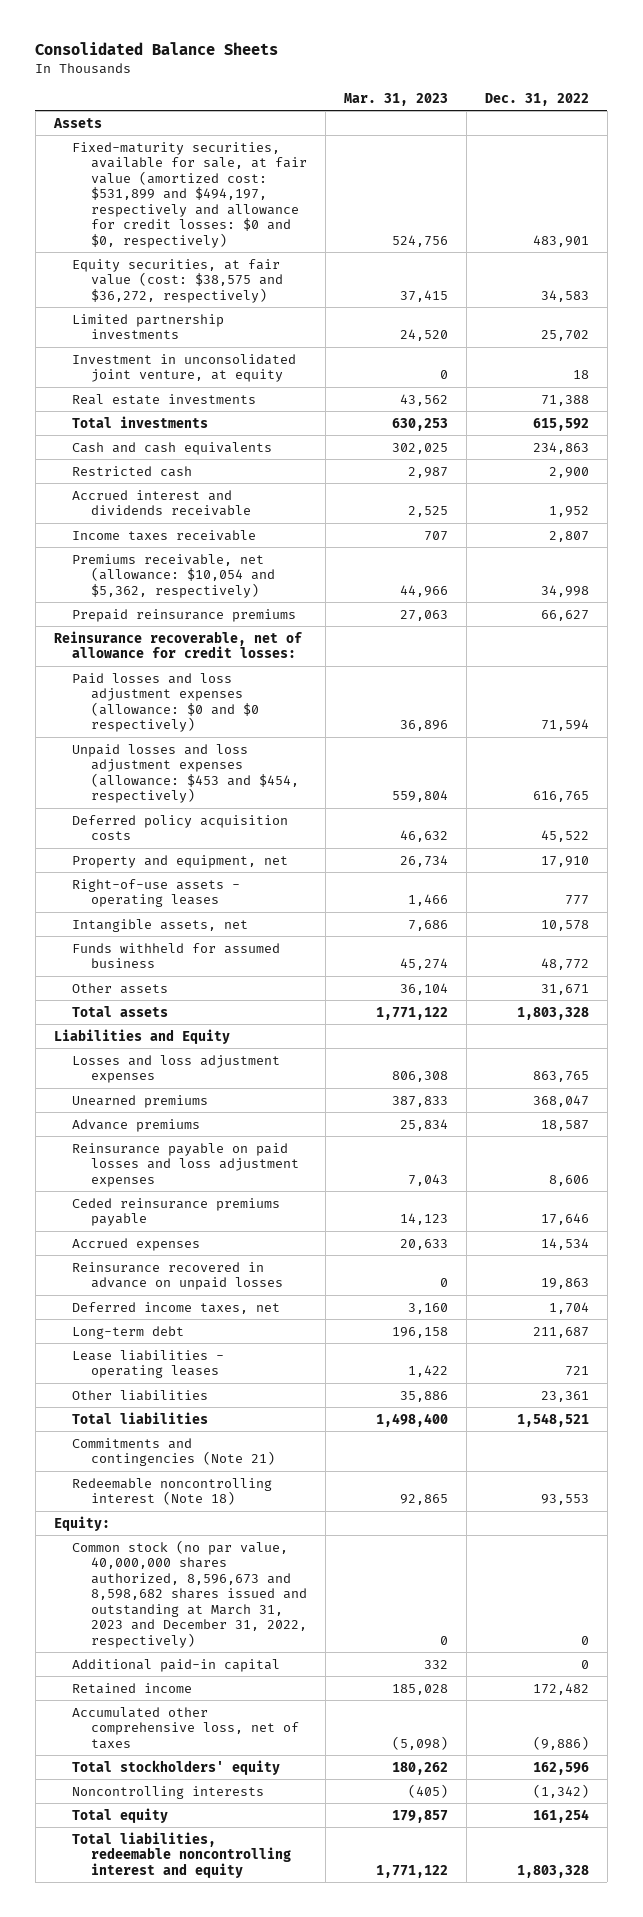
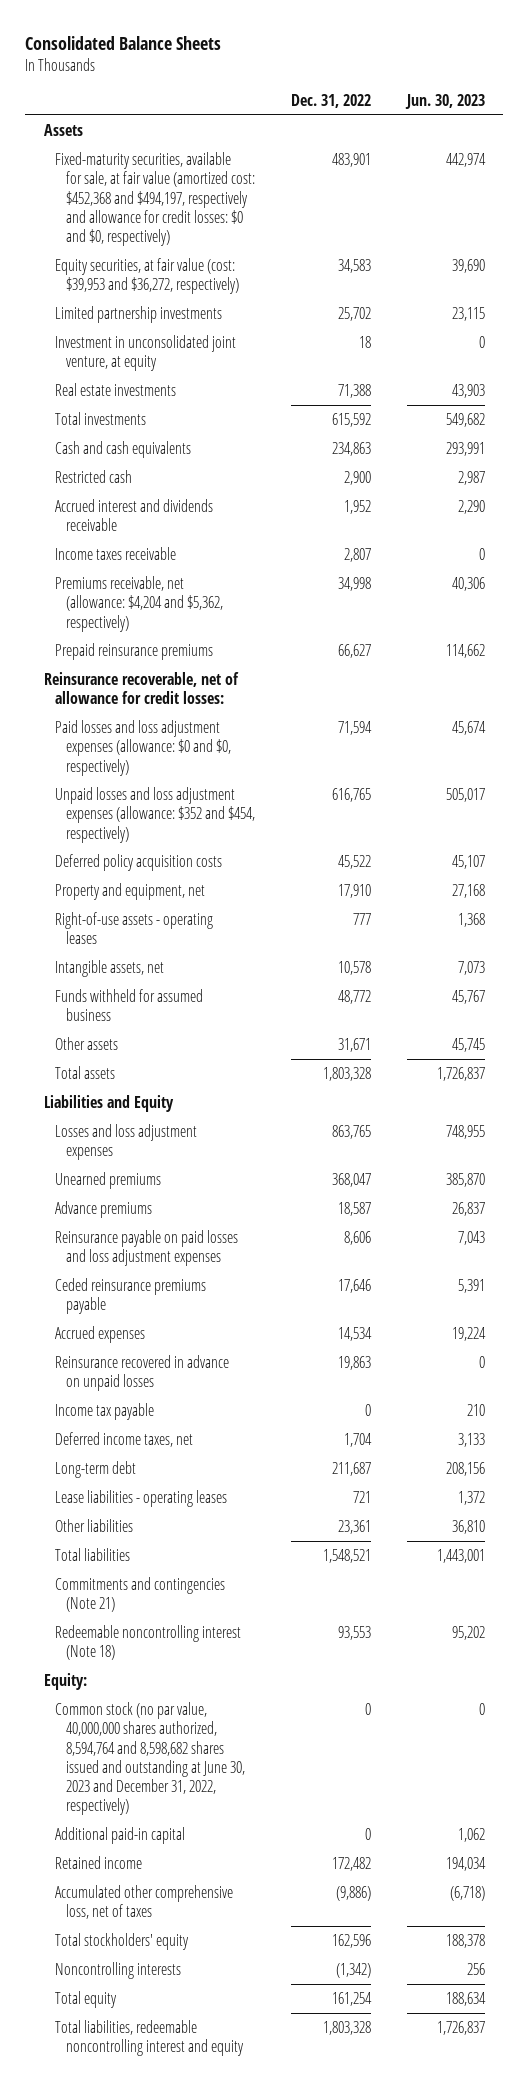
- | Mar. 31, 2023 | Dec. 31, 2022
+ | Dec. 31, 2022 | Jun. 30, 2023
- Fixed-maturity securities, available for sale, at fair value (amortized cost: $531,899 and $494,197, respectively and allowance for credit losses: $0 and $0, respectively) | 524,756 | 483,901
- Equity securities, at fair value (cost: $38,575 and $36,272, respectively) | 37,415 | 34,583
+ Fixed-maturity securities, available for sale, at fair value (amortized cost: $452,368 and $494,197, respectively and allowance for credit losses: $0 and $0, respectively) | 483,901 | 442,974
+ Equity securities, at fair value (cost: $39,953 and $36,272, respectively) | 34,583 | 39,690
- Premiums receivable, net (allowance: $10,054 and $5,362, respectively) | 44,966 | 34,998
+ Premiums receivable, net (allowance: $4,204 and $5,362, respectively) | 34,998 | 40,306
- Paid losses and loss adjustment expenses (allowance: $0 and $0 respectively) | 36,896 | 71,594
- Unpaid losses and loss adjustment expenses (allowance: $453 and $454, respectively) | 559,804 | 616,765
+ Paid losses and loss adjustment expenses (allowance: $0 and $0, respectively) | 71,594 | 45,674
+ Unpaid losses and loss adjustment expenses (allowance: $352 and $454, respectively) | 616,765 | 505,017
+ Income tax payable | 0 | 210
- Common stock (no par value, 40,000,000 shares authorized, 8,596,673 and 8,598,682 shares issued and outstanding at March 31, 2023 and December 31, 2022, respectively) | 0 | 0
+ Common stock (no par value, 40,000,000 shares authorized, 8,594,764 and 8,598,682 shares issued and outstanding at June 30, 2023 and December 31, 2022, respectively) | 0 | 0

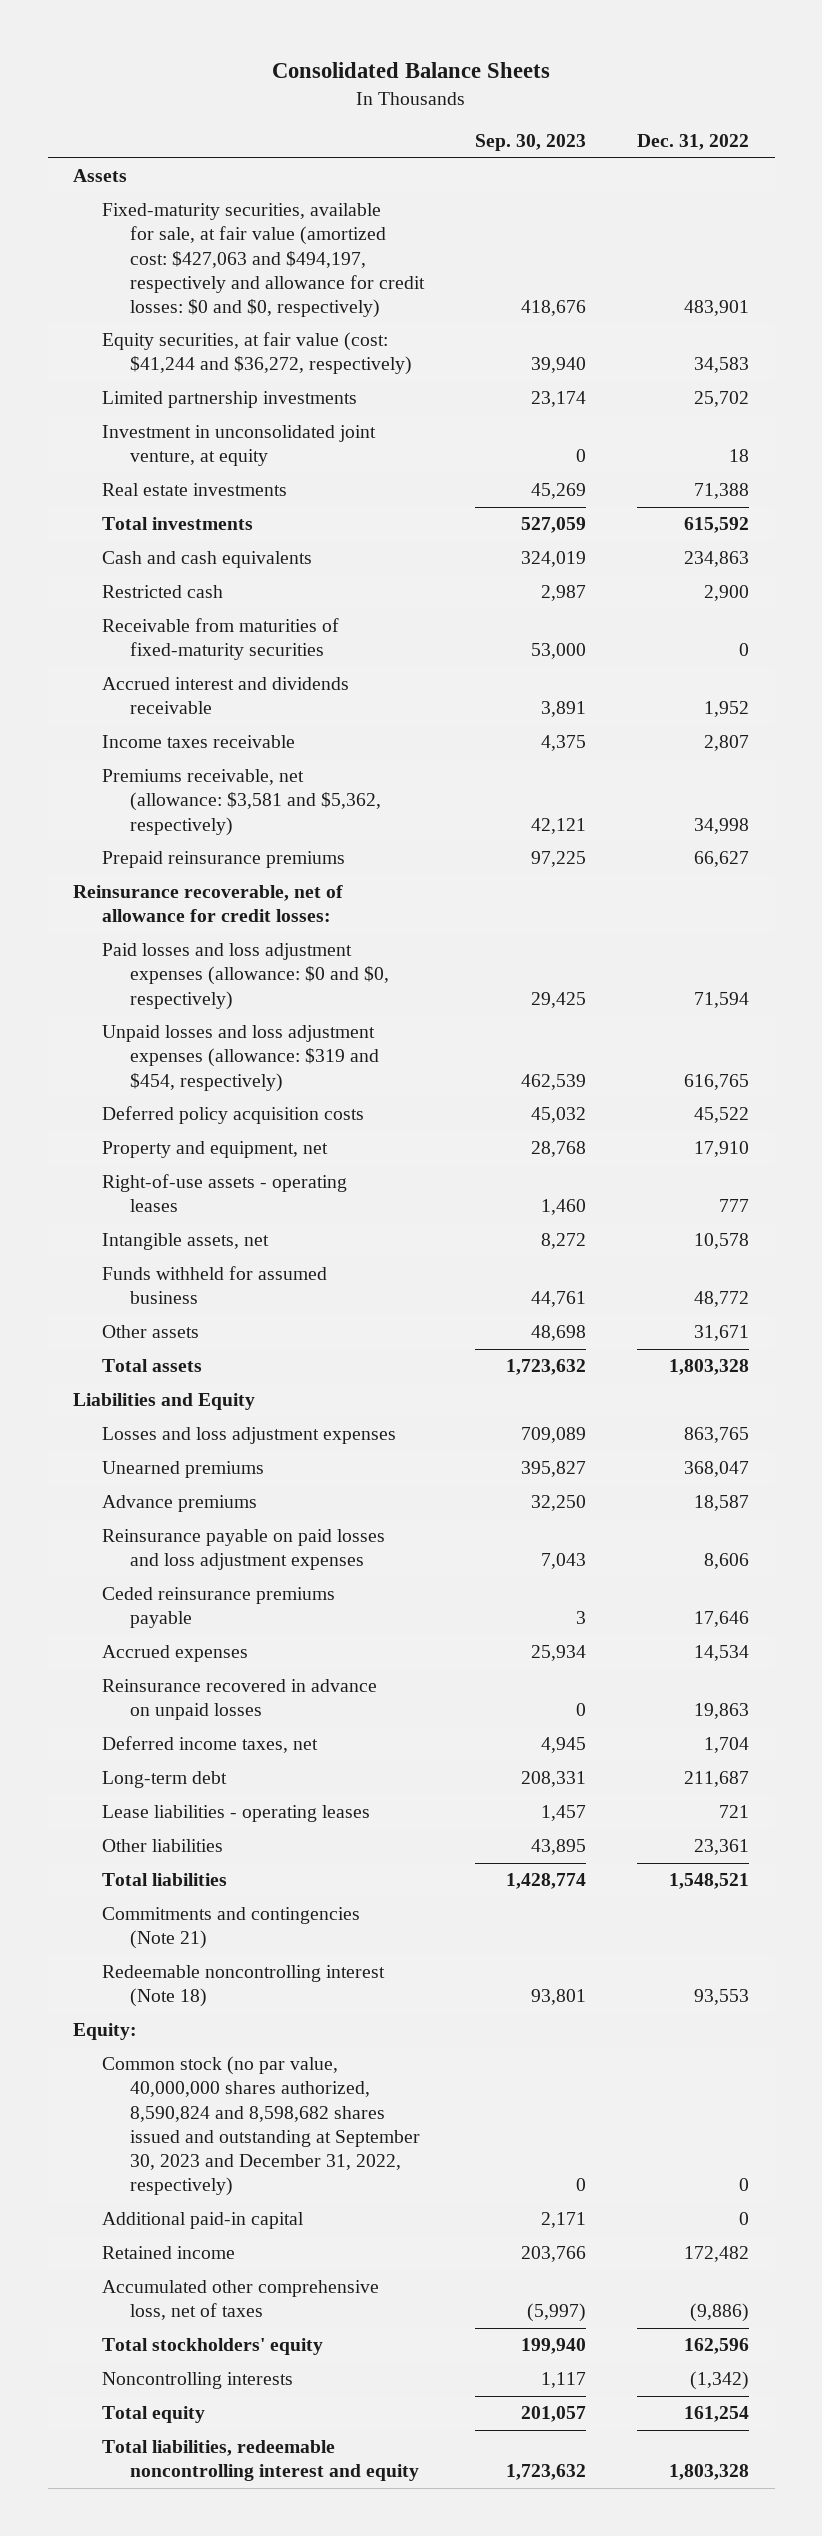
- | Dec. 31, 2022 | Jun. 30, 2023
+ | Sep. 30, 2023 | Dec. 31, 2022
- Fixed-maturity securities, available for sale, at fair value (amortized cost: $452,368 and $494,197, respectively and allowance for credit losses: $0 and $0, respectively) | 483,901 | 442,974
- Equity securities, at fair value (cost: $39,953 and $36,272, respectively) | 34,583 | 39,690
+ Fixed-maturity securities, available for sale, at fair value (amortized cost: $427,063 and $494,197, respectively and allowance for credit losses: $0 and $0, respectively) | 418,676 | 483,901
+ Equity securities, at fair value (cost: $41,244 and $36,272, respectively) | 39,940 | 34,583
+ Receivable from maturities of fixed-maturity securities | 53,000 | 0
- Premiums receivable, net (allowance: $4,204 and $5,362, respectively) | 34,998 | 40,306
+ Premiums receivable, net (allowance: $3,581 and $5,362, respectively) | 42,121 | 34,998
- Unpaid losses and loss adjustment expenses (allowance: $352 and $454, respectively) | 616,765 | 505,017
+ Unpaid losses and loss adjustment expenses (allowance: $319 and $454, respectively) | 462,539 | 616,765
- Income tax payable | 0 | 210
- Common stock (no par value, 40,000,000 shares authorized, 8,594,764 and 8,598,682 shares issued and outstanding at June 30, 2023 and December 31, 2022, respectively) | 0 | 0
+ Common stock (no par value, 40,000,000 shares authorized, 8,590,824 and 8,598,682 shares issued and outstanding at September 30, 2023 and December 31, 2022, respectively) | 0 | 0

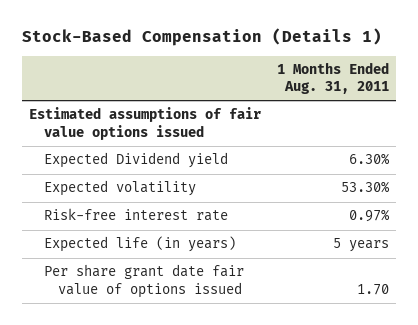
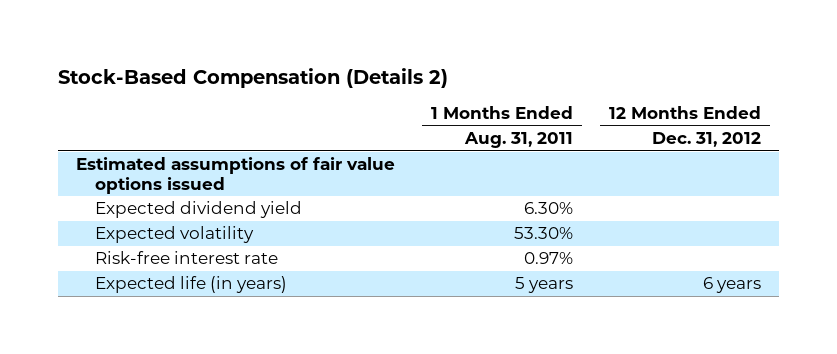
- Stock-Based Compensation (Details 1)
+ Stock-Based Compensation (Details 2)
- | 1 Months Ended Aug. 31, 2011
+ | 1 Months Ended Aug. 31, 2011 | 12 Months Ended Dec. 31, 2012
- Expected Dividend yield | 6.30%
+ Expected dividend yield | 6.30% |
- Per share grant date fair value of options issued | 1.70

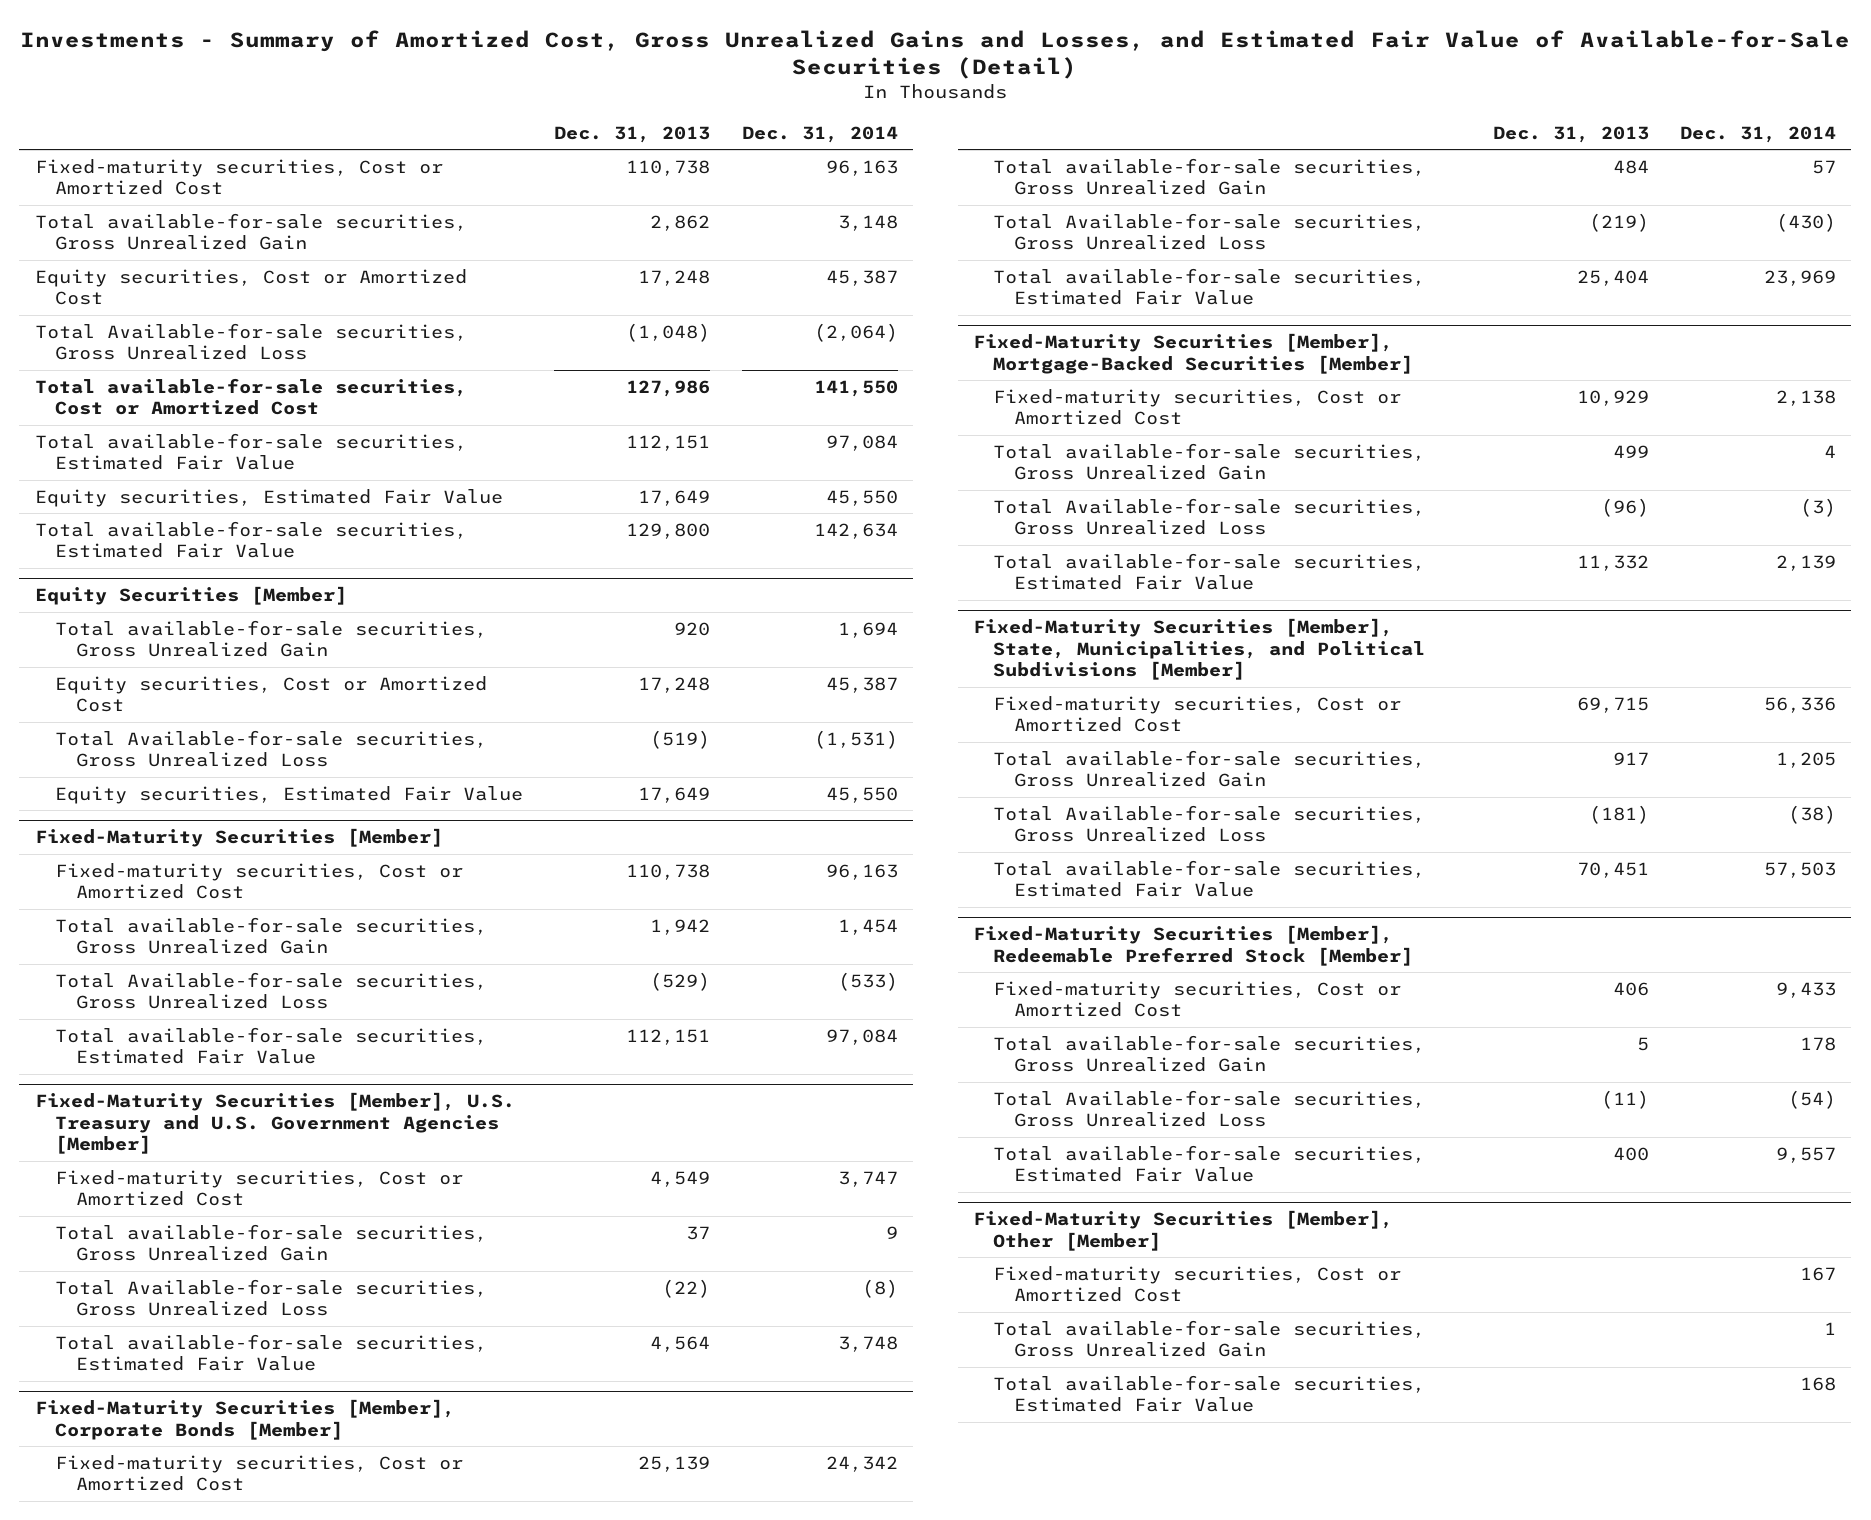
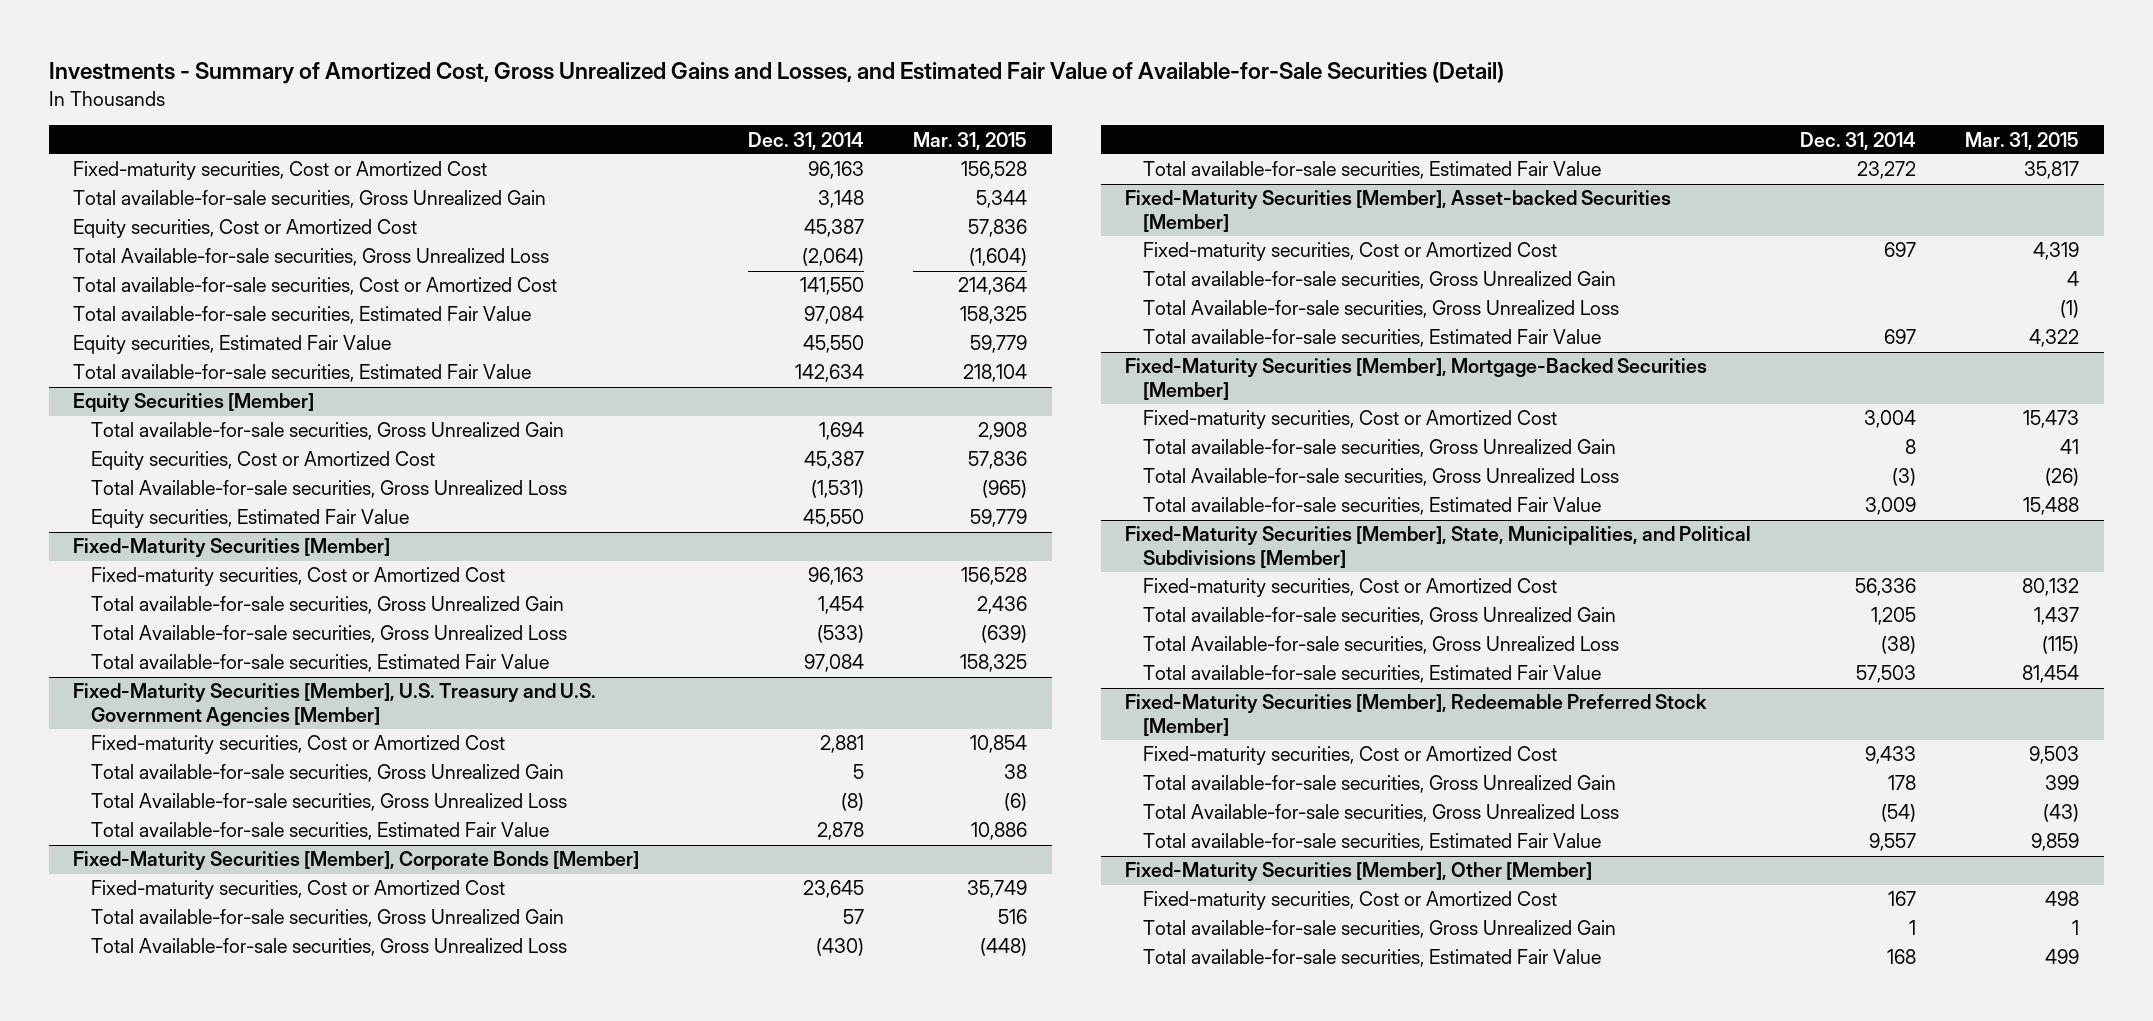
- | Dec. 31, 2013 | Dec. 31, 2014
+ | Dec. 31, 2014 | Mar. 31, 2015
@ Fixed-Maturity Securities [Member], U.S. Treasury and U.S. Government Agencies [Member]
- Fixed-maturity securities, Cost or Amortized Cost | 4,549 | 3,747
- Total available-for-sale securities, Gross Unrealized Gain | 37 | 9
+ Fixed-maturity securities, Cost or Amortized Cost | 2,881 | 10,854
+ Total available-for-sale securities, Gross Unrealized Gain | 5 | 38
- Total available-for-sale securities, Estimated Fair Value | 4,564 | 3,748
+ Total available-for-sale securities, Estimated Fair Value | 2,878 | 10,886
@ Fixed-Maturity Securities [Member], Corporate Bonds [Member]
- Fixed-maturity securities, Cost or Amortized Cost | 25,139 | 24,342
+ Fixed-maturity securities, Cost or Amortized Cost | 23,645 | 35,749
- Total available-for-sale securities, Estimated Fair Value | 25,404 | 23,969
+ Total available-for-sale securities, Estimated Fair Value | 23,272 | 35,817
+ Fixed-Maturity Securities [Member], Asset-backed Securities [Member]
+ Fixed-maturity securities, Cost or Amortized Cost | 697 | 4,319
+ Total available-for-sale securities, Gross Unrealized Gain | | 4
+ Total Available-for-sale securities, Gross Unrealized Loss | | (1)
+ Total available-for-sale securities, Estimated Fair Value | 697 | 4,322
@ Fixed-Maturity Securities [Member], Mortgage-Backed Securities [Member]
- Fixed-maturity securities, Cost or Amortized Cost | 10,929 | 2,138
- Total available-for-sale securities, Gross Unrealized Gain | 499 | 4
+ Fixed-maturity securities, Cost or Amortized Cost | 3,004 | 15,473
+ Total available-for-sale securities, Gross Unrealized Gain | 8 | 41
- Total available-for-sale securities, Estimated Fair Value | 11,332 | 2,139
+ Total available-for-sale securities, Estimated Fair Value | 3,009 | 15,488

